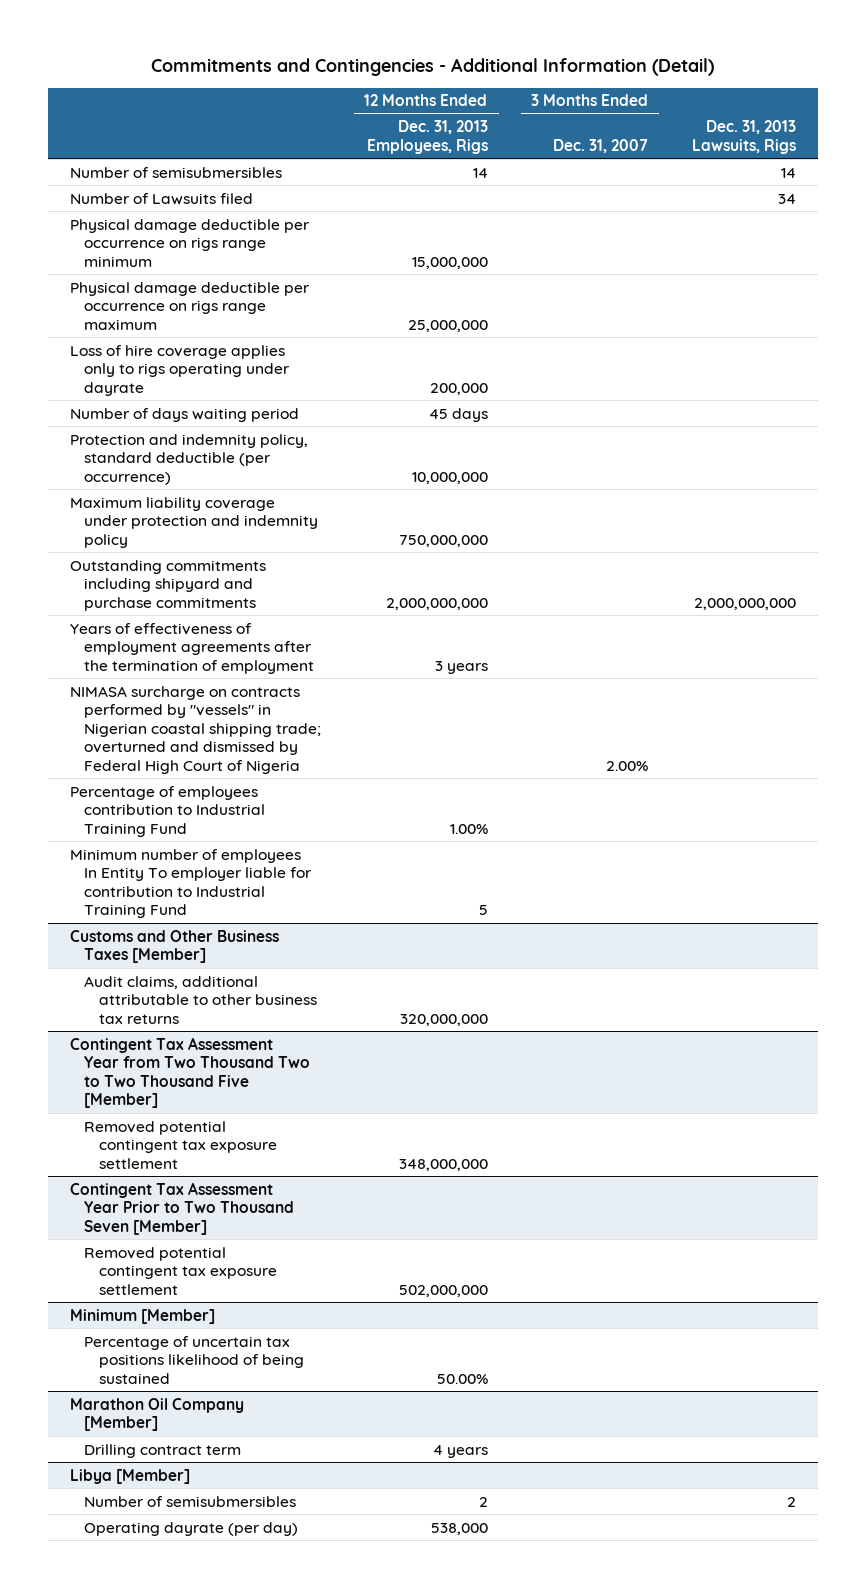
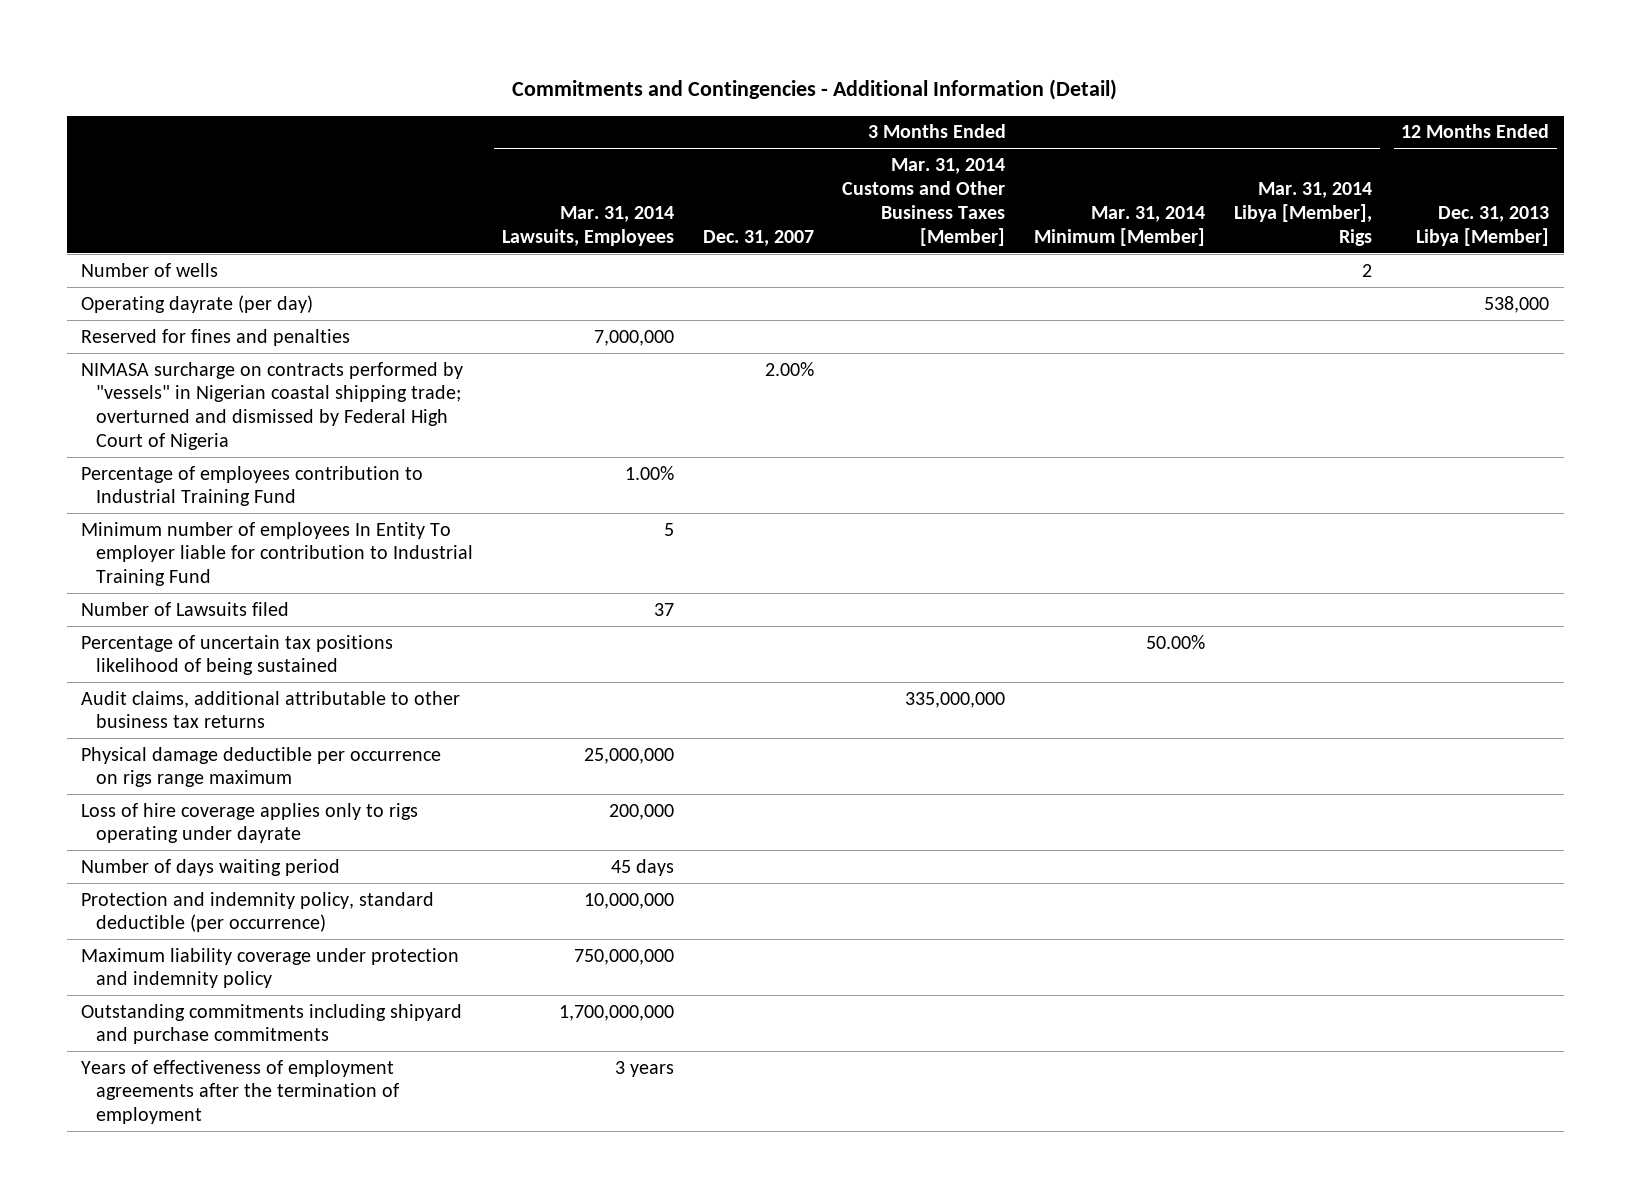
- | 12 Months Ended Dec. 31, 2013 Employees, Rigs | 3 Months Ended Dec. 31, 2007 | Dec. 31, 2013 Lawsuits, Rigs
+ | 3 Months Ended Mar. 31, 2014 Lawsuits, Employees | 3 Months Ended Dec. 31, 2007 | 3 Months Ended Mar. 31, 2014 Customs and Other Business Taxes [Member] | 3 Months Ended Mar. 31, 2014 Minimum [Member] | 3 Months Ended Mar. 31, 2014 Libya [Member], Rigs | 12 Months Ended Dec. 31, 2013 Libya [Member]
- Number of semisubmersibles | 14 | | 14
+ Number of wells | | | | | 2 |
+ Operating dayrate (per day) | | | | | | 538,000
+ Reserved for fines and penalties | 7,000,000 | | | | |
moved up: NIMASA surcharge on contracts performed by "vessels" in Nigerian coastal shipping trade; overturned and dismissed by Federal High Court of Nigeria | | 2.00% | | | |
moved up: Percentage of employees contribution to Industrial Training Fund | 1.00% | | | | |
moved up: Minimum number of employees In Entity To employer liable for contribution to Industrial Training Fund | 5 | | | | |
- Physical damage deductible per occurrence on rigs range minimum | 15,000,000 | |
+ Percentage of uncertain tax positions likelihood of being sustained | | | | 50.00% | |
+ Audit claims, additional attributable to other business tax returns | | | 335,000,000 | | |
- Customs and Other Business Taxes [Member]
- Audit claims, additional attributable to other business tax returns | 320,000,000 | |
- Contingent Tax Assessment Year from Two Thousand Two to Two Thousand Five [Member]
- Removed potential contingent tax exposure settlement | 348,000,000 | |
- Contingent Tax Assessment Year Prior to Two Thousand Seven [Member]
- Removed potential contingent tax exposure settlement | 502,000,000 | |
- Minimum [Member]
- Percentage of uncertain tax positions likelihood of being sustained | 50.00% | |
- Marathon Oil Company [Member]
- Drilling contract term | 4 years | |
- Libya [Member]
- Number of semisubmersibles | 2 | | 2
- Operating dayrate (per day) | 538,000 | |

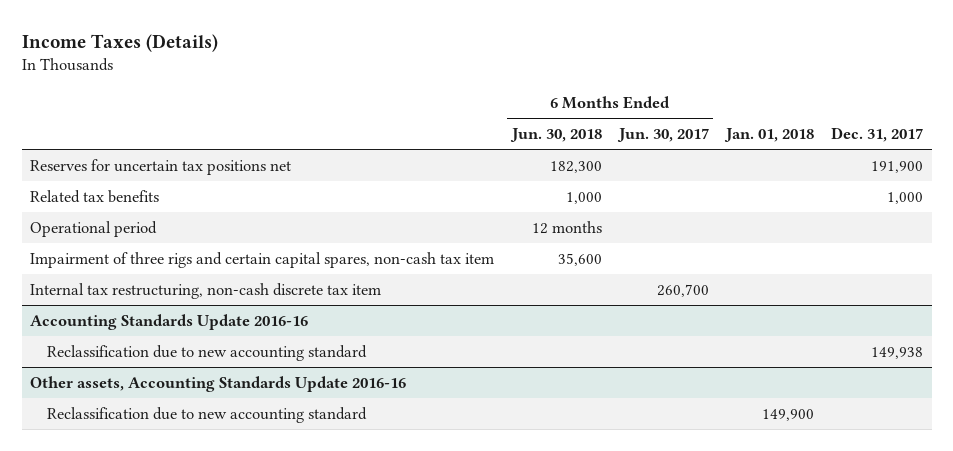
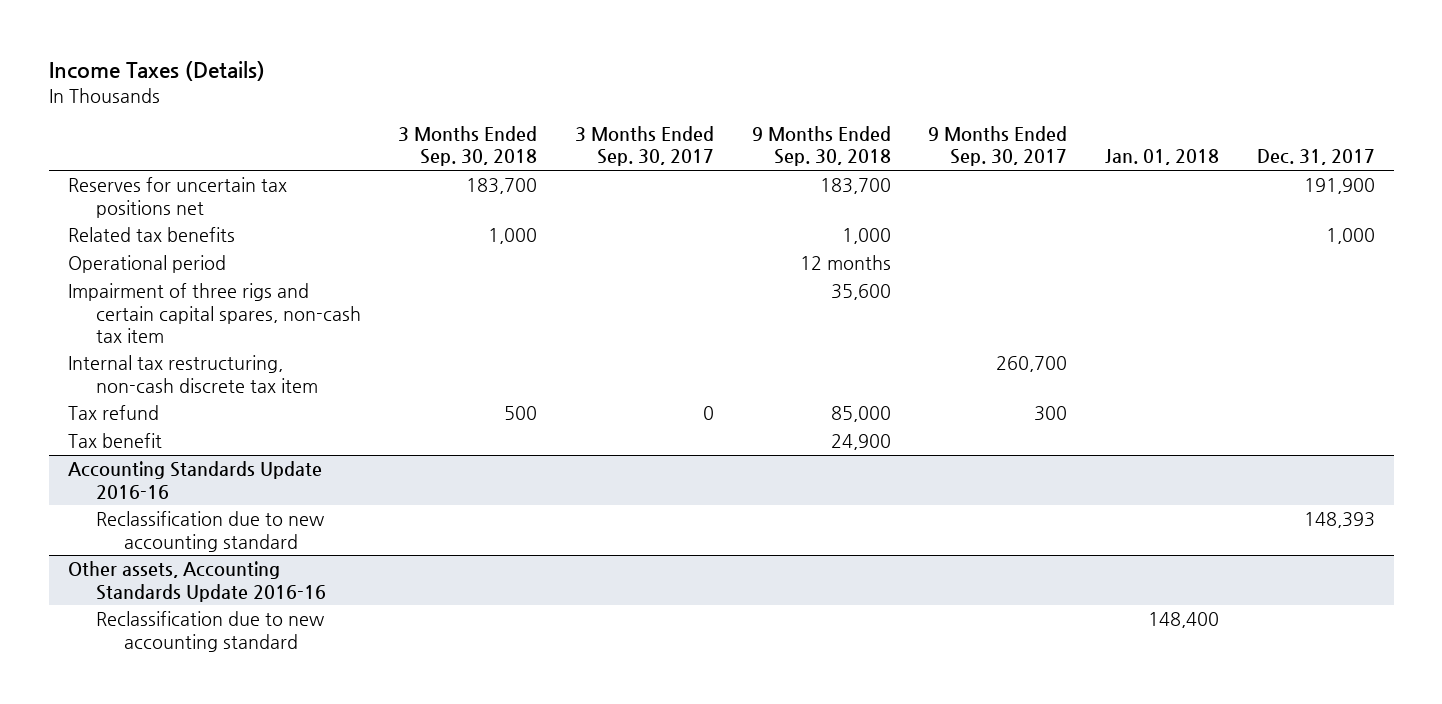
- | 6 Months Ended Jun. 30, 2018 | 6 Months Ended Jun. 30, 2017 | Jan. 01, 2018 | Dec. 31, 2017
+ | 3 Months Ended Sep. 30, 2018 | 3 Months Ended Sep. 30, 2017 | 9 Months Ended Sep. 30, 2018 | 9 Months Ended Sep. 30, 2017 | Jan. 01, 2018 | Dec. 31, 2017
+ Tax refund | 500 | 0 | 85,000 | 300 | |
+ Tax benefit | | | 24,900 | | |
@ Accounting Standards Update 2016-16
- Reclassification due to new accounting standard | | | | 149,938
+ Reclassification due to new accounting standard | | | | | | 148,393
@ Other assets, Accounting Standards Update 2016-16
- Reclassification due to new accounting standard | | | 149,900 |
+ Reclassification due to new accounting standard | | | | | 148,400 |

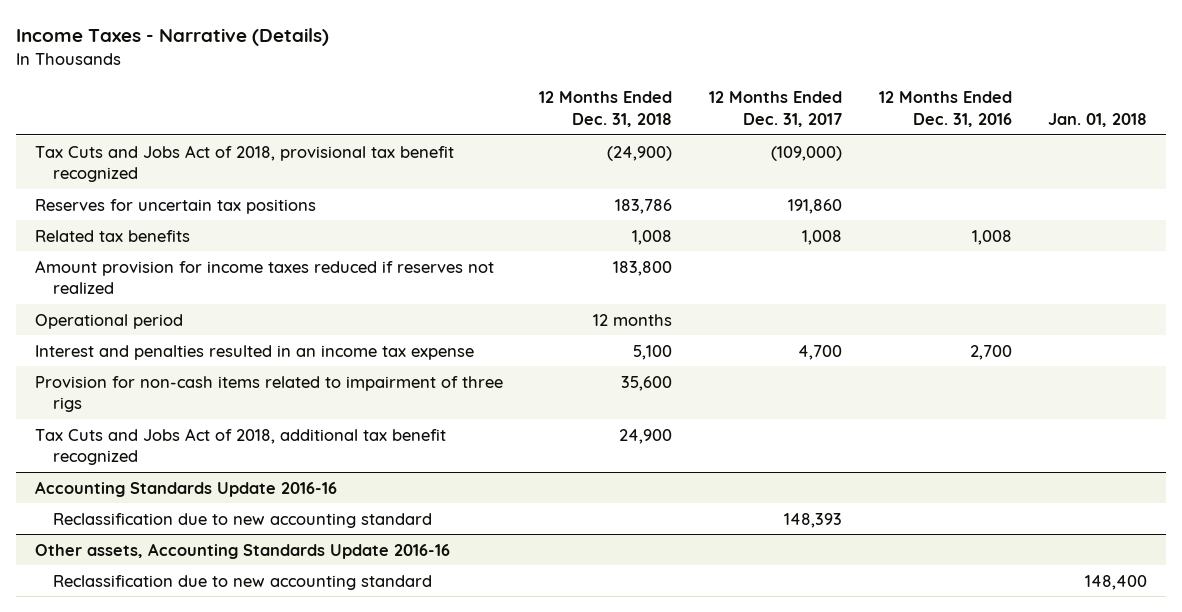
- Income Taxes (Details)
+ Income Taxes - Narrative (Details)
- | 3 Months Ended Sep. 30, 2018 | 3 Months Ended Sep. 30, 2017 | 9 Months Ended Sep. 30, 2018 | 9 Months Ended Sep. 30, 2017 | Jan. 01, 2018 | Dec. 31, 2017
+ | 12 Months Ended Dec. 31, 2018 | 12 Months Ended Dec. 31, 2017 | 12 Months Ended Dec. 31, 2016 | Jan. 01, 2018
- Reserves for uncertain tax positions net | 183,700 | | 183,700 | | | 191,900
+ Tax Cuts and Jobs Act of 2018, provisional tax benefit recognized | (24,900) | (109,000) | |
+ Reserves for uncertain tax positions | 183,786 | 191,860 | |
+ Amount provision for income taxes reduced if reserves not realized | 183,800 | | |
- Impairment of three rigs and certain capital spares, non-cash tax item | | | 35,600 | | |
- Internal tax restructuring, non-cash discrete tax item | | | | 260,700 | |
- Tax refund | 500 | 0 | 85,000 | 300 | |
- Tax benefit | | | 24,900 | | |
+ Interest and penalties resulted in an income tax expense | 5,100 | 4,700 | 2,700 |
+ Provision for non-cash items related to impairment of three rigs | 35,600 | | |
+ Tax Cuts and Jobs Act of 2018, additional tax benefit recognized | 24,900 | | |

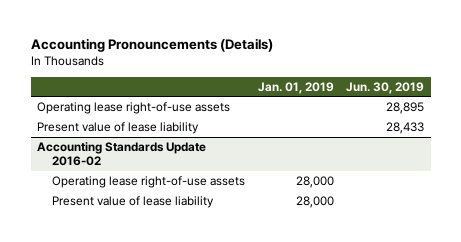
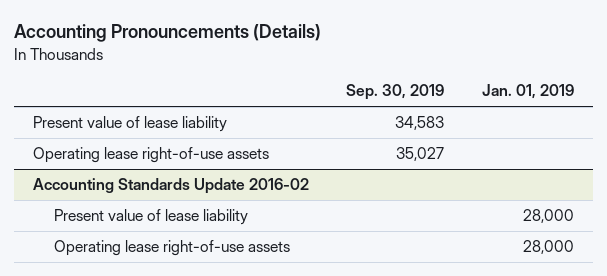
- | Jan. 01, 2019 | Jun. 30, 2019
+ | Sep. 30, 2019 | Jan. 01, 2019
moved down: Operating lease right-of-use assets | 35,027 |
@ Accounting Standards Update 2016-02
moved down: Operating lease right-of-use assets | | 28,000

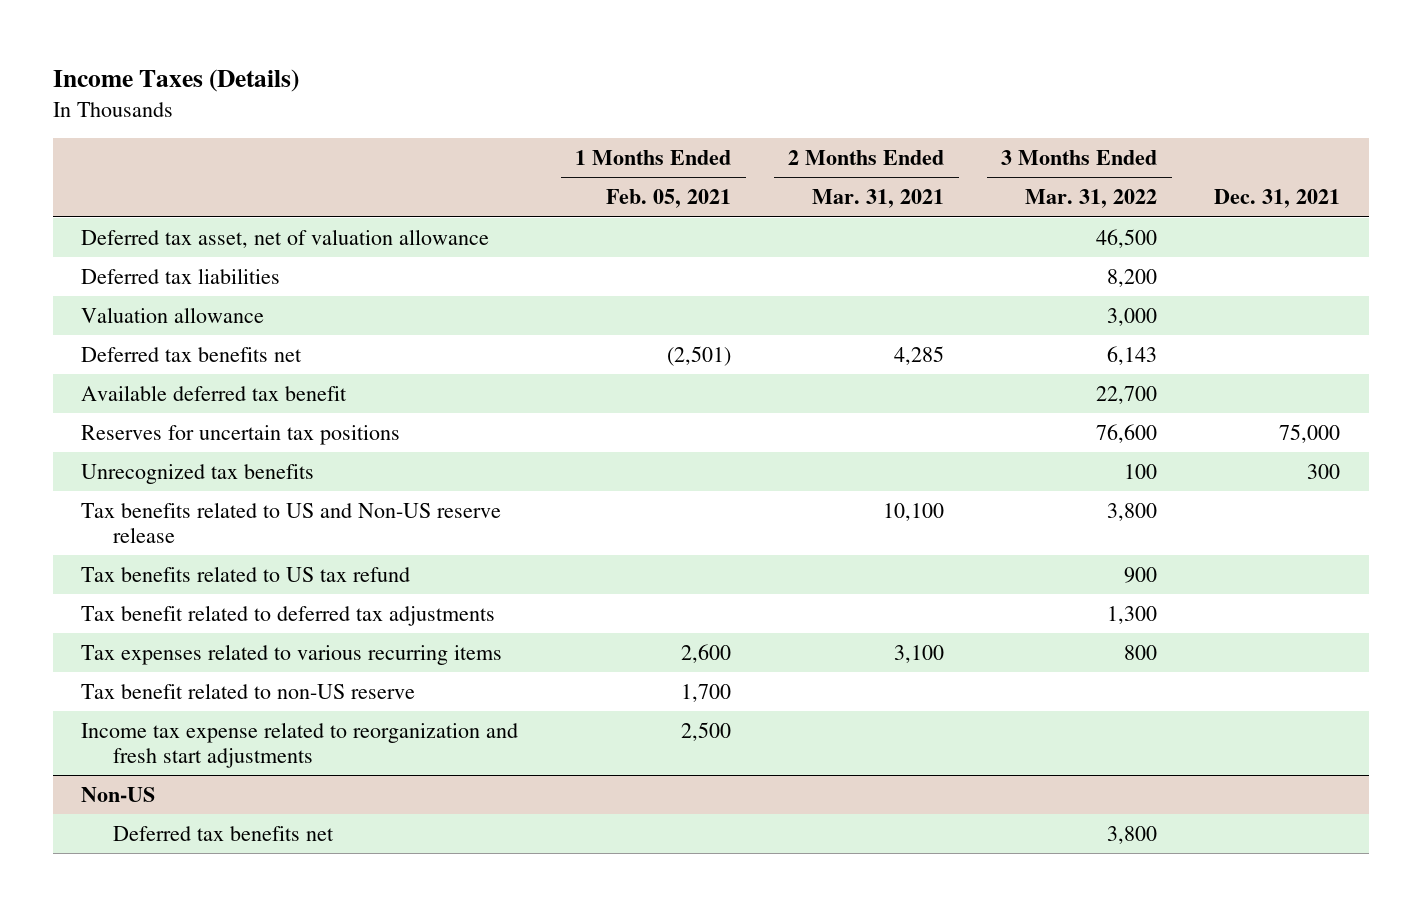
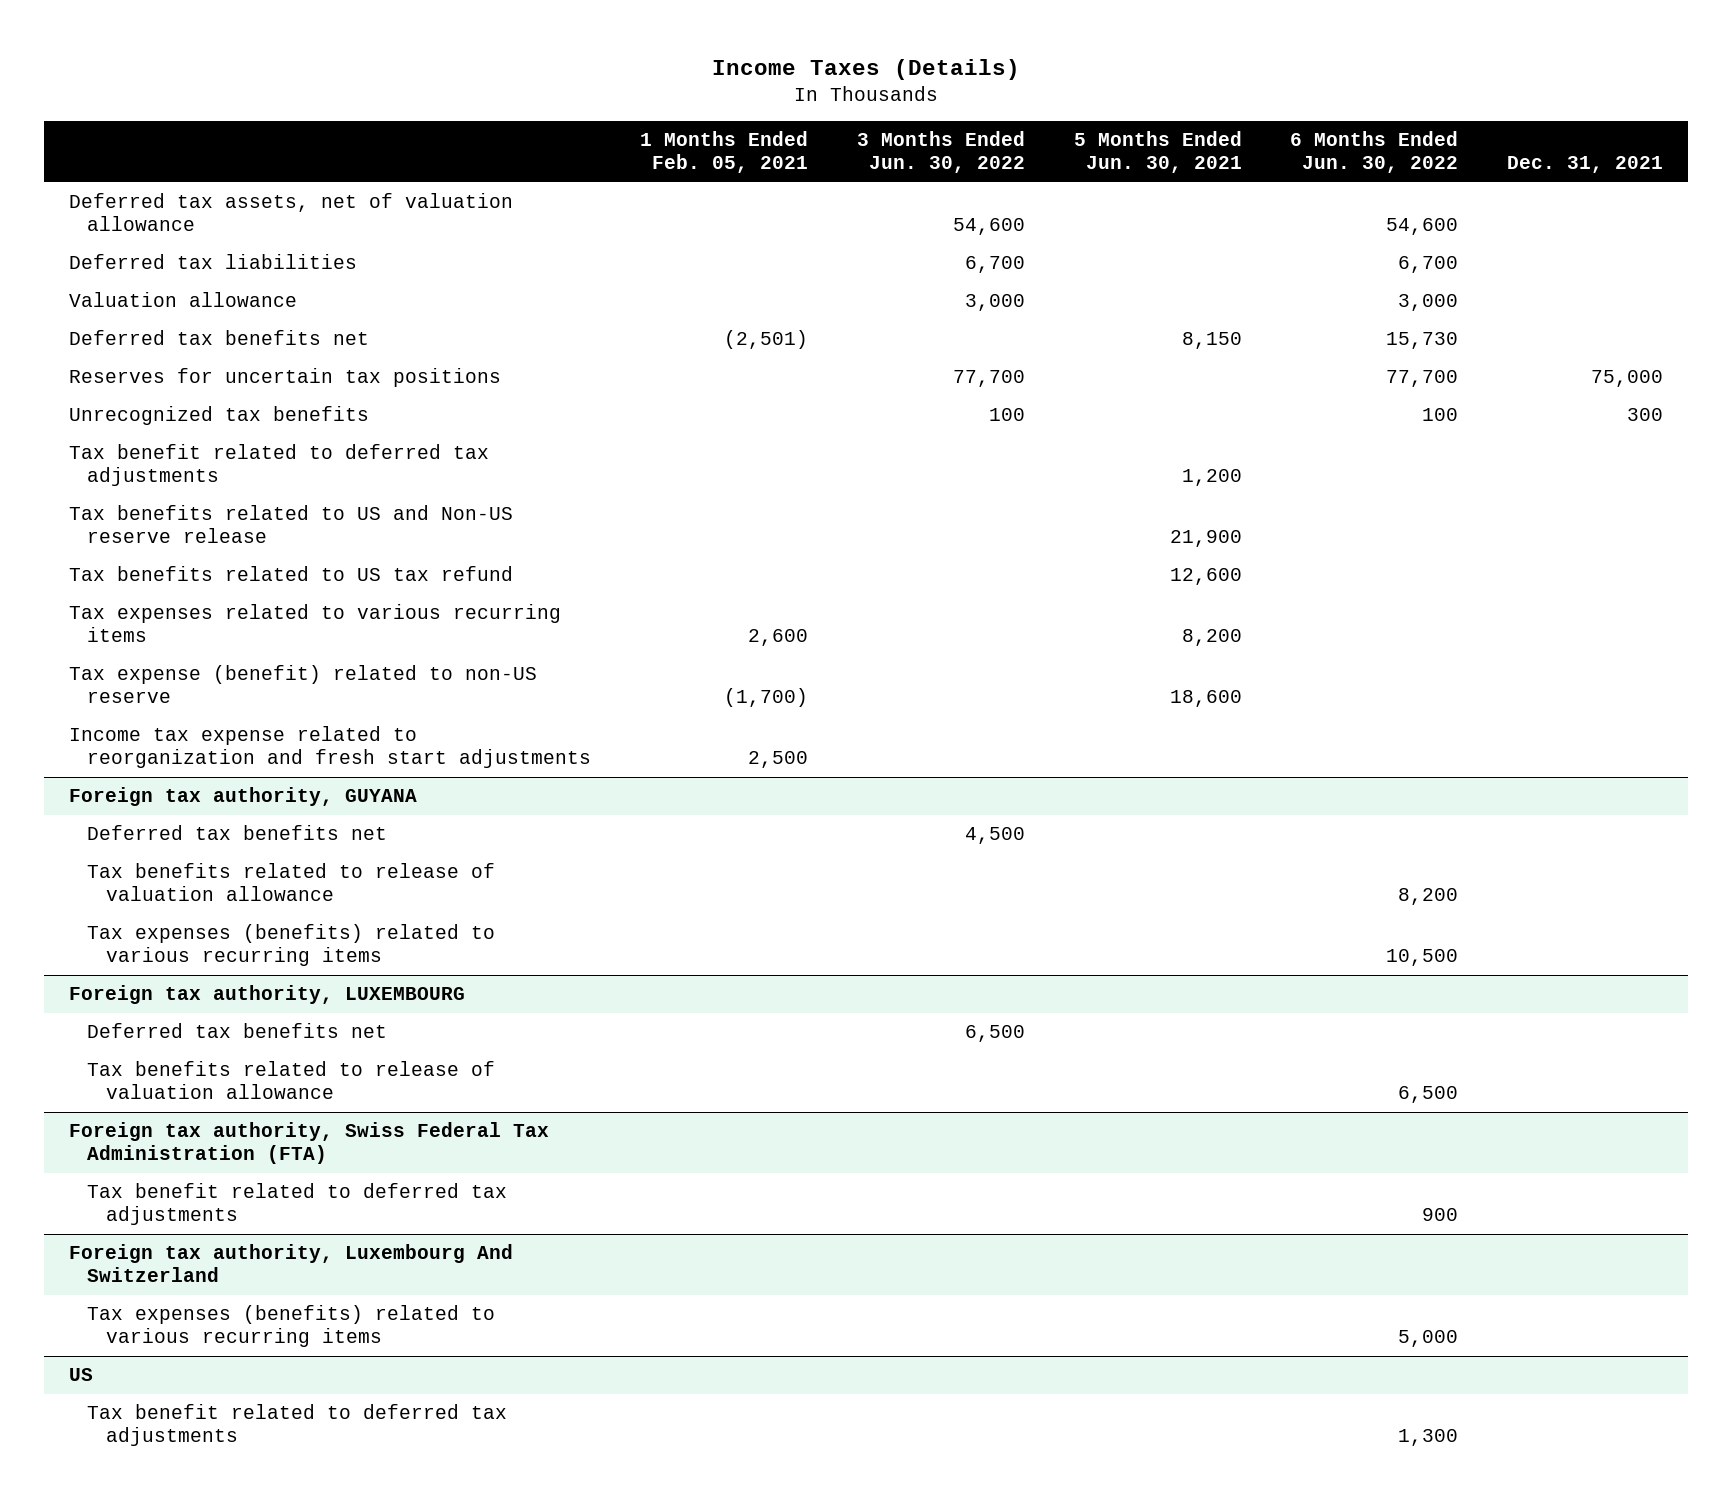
- | 1 Months Ended Feb. 05, 2021 | 2 Months Ended Mar. 31, 2021 | 3 Months Ended Mar. 31, 2022 | Dec. 31, 2021
+ | 1 Months Ended Feb. 05, 2021 | 3 Months Ended Jun. 30, 2022 | 5 Months Ended Jun. 30, 2021 | 6 Months Ended Jun. 30, 2022 | Dec. 31, 2021
- Deferred tax asset, net of valuation allowance | | | 46,500 |
+ Deferred tax assets, net of valuation allowance | | 54,600 | | 54,600 |
- Available deferred tax benefit | | | 22,700 |
moved up: Tax benefit related to deferred tax adjustments | | | 1,200 | |
- Tax benefit related to non-US reserve | 1,700 | | |
+ Tax expense (benefit) related to non-US reserve | (1,700) | | 18,600 | |
- Non-US
- Deferred tax benefits net | | | 3,800 |
+ Foreign tax authority, GUYANA
+ Deferred tax benefits net | | 4,500 | | |
+ Tax benefits related to release of valuation allowance | | | | 8,200 |
+ Tax expenses (benefits) related to various recurring items | | | | 10,500 |
+ Foreign tax authority, LUXEMBOURG
+ Deferred tax benefits net | | 6,500 | | |
+ Tax benefits related to release of valuation allowance | | | | 6,500 |
+ Foreign tax authority, Swiss Federal Tax Administration (FTA)
+ Tax benefit related to deferred tax adjustments | | | | 900 |
+ Foreign tax authority, Luxembourg And Switzerland
+ Tax expenses (benefits) related to various recurring items | | | | 5,000 |
+ US
+ Tax benefit related to deferred tax adjustments | | | | 1,300 |

